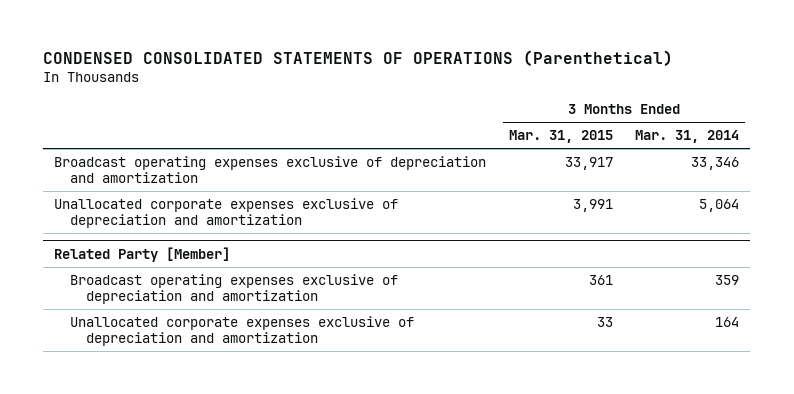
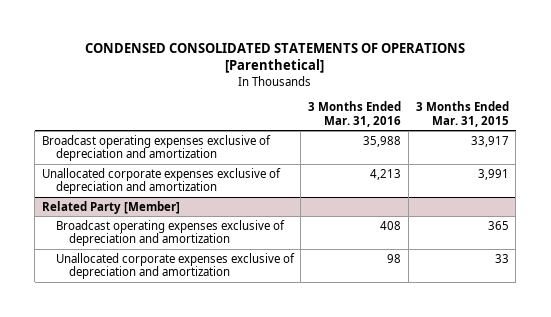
- CONDENSED CONSOLIDATED STATEMENTS OF OPERATIONS (Parenthetical)
+ CONDENSED CONSOLIDATED STATEMENTS OF OPERATIONS [Parenthetical]
- | 3 Months Ended Mar. 31, 2015 | 3 Months Ended Mar. 31, 2014
+ | 3 Months Ended Mar. 31, 2016 | 3 Months Ended Mar. 31, 2015
@ Related Party [Member]
- Broadcast operating expenses exclusive of depreciation and amortization | 361 | 359
+ Broadcast operating expenses exclusive of depreciation and amortization | 408 | 365

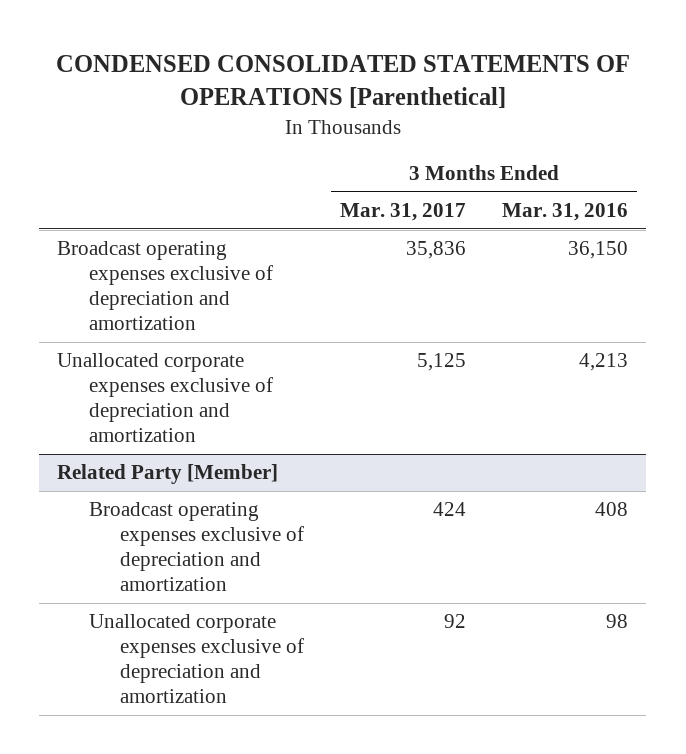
- | 3 Months Ended Mar. 31, 2016 | 3 Months Ended Mar. 31, 2015
+ | 3 Months Ended Mar. 31, 2017 | 3 Months Ended Mar. 31, 2016
- Broadcast operating expenses exclusive of depreciation and amortization | 35,988 | 33,917
+ Broadcast operating expenses exclusive of depreciation and amortization | 35,836 | 36,150

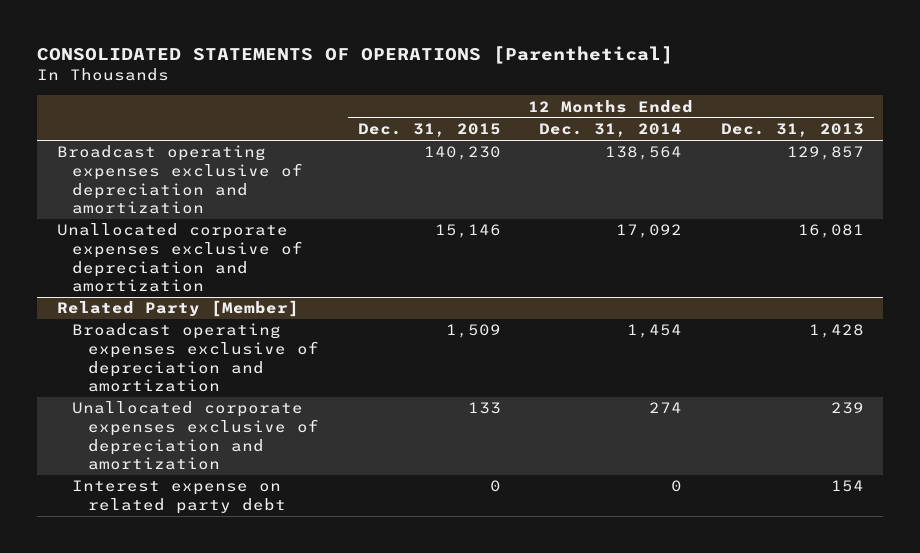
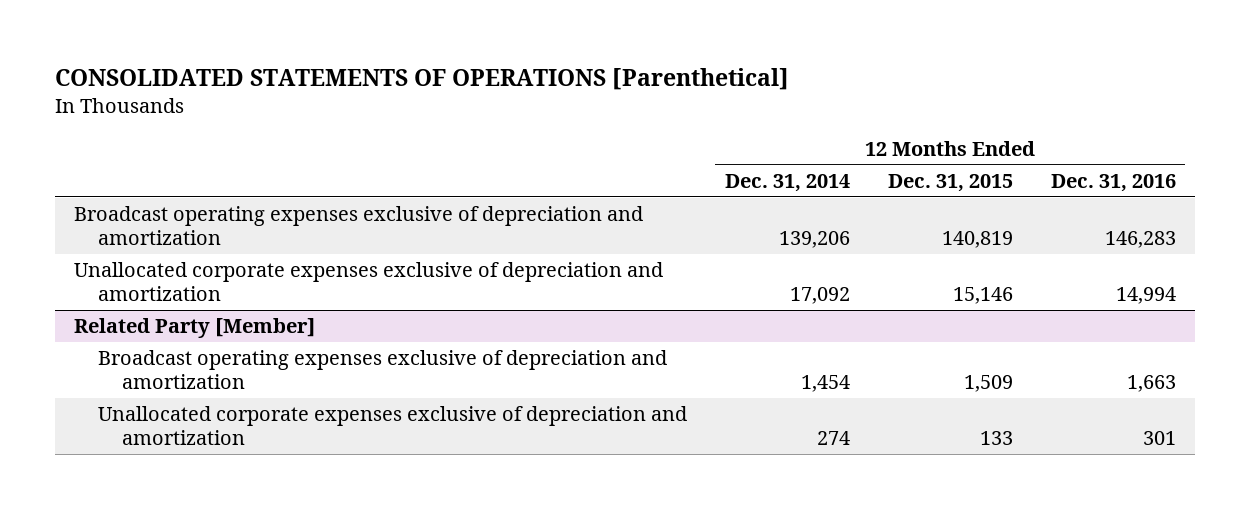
- | 12 Months Ended Dec. 31, 2015 | 12 Months Ended Dec. 31, 2014 | 12 Months Ended Dec. 31, 2013
+ | 12 Months Ended Dec. 31, 2014 | 12 Months Ended Dec. 31, 2015 | 12 Months Ended Dec. 31, 2016
- Broadcast operating expenses exclusive of depreciation and amortization | 140,230 | 138,564 | 129,857
+ Broadcast operating expenses exclusive of depreciation and amortization | 139,206 | 140,819 | 146,283
@ Related Party [Member]
- Interest expense on related party debt | 0 | 0 | 154

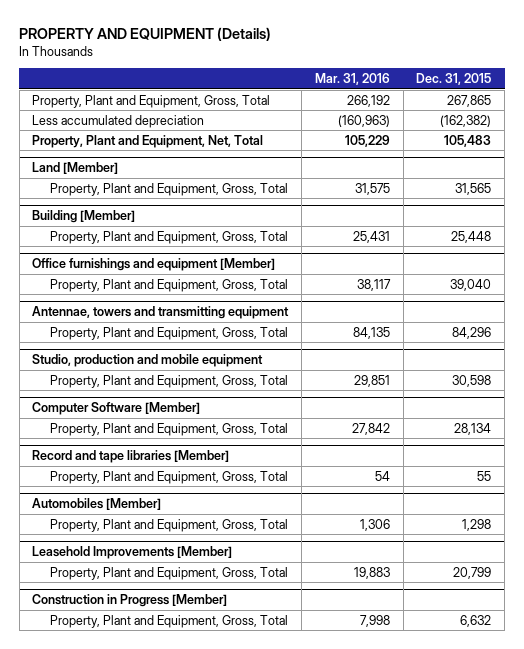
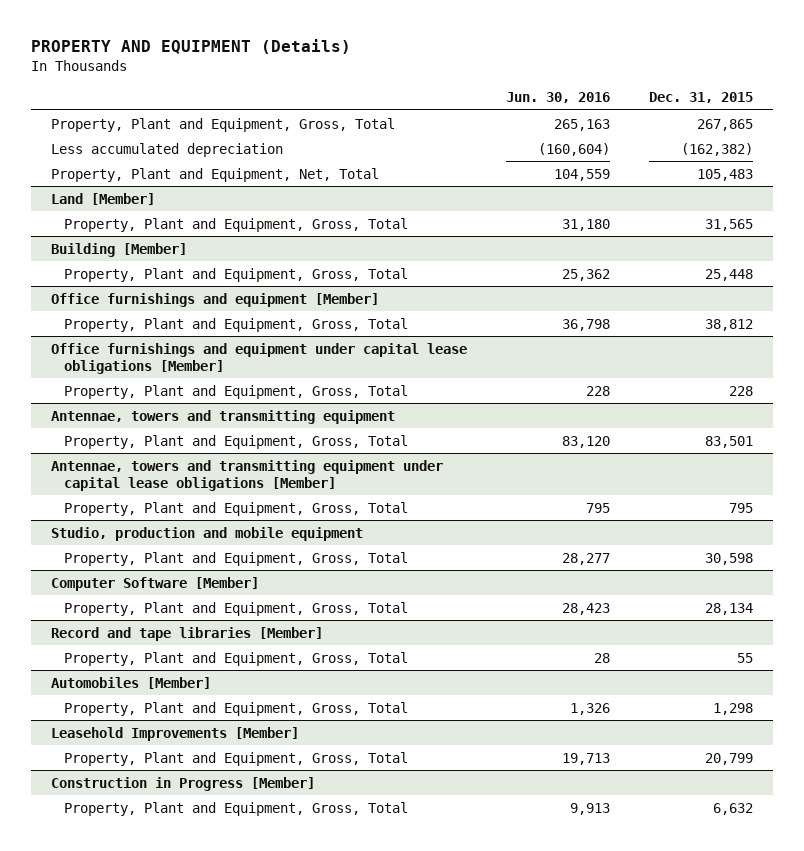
- | Mar. 31, 2016 | Dec. 31, 2015
+ | Jun. 30, 2016 | Dec. 31, 2015
@ Office furnishings and equipment [Member]
- Property, Plant and Equipment, Gross, Total | 38,117 | 39,040
+ Property, Plant and Equipment, Gross, Total | 36,798 | 38,812
+ Office furnishings and equipment under capital lease obligations [Member]
+ Property, Plant and Equipment, Gross, Total | 228 | 228
@ Antennae, towers and transmitting equipment
- Property, Plant and Equipment, Gross, Total | 84,135 | 84,296
+ Property, Plant and Equipment, Gross, Total | 83,120 | 83,501
+ Antennae, towers and transmitting equipment under capital lease obligations [Member]
+ Property, Plant and Equipment, Gross, Total | 795 | 795

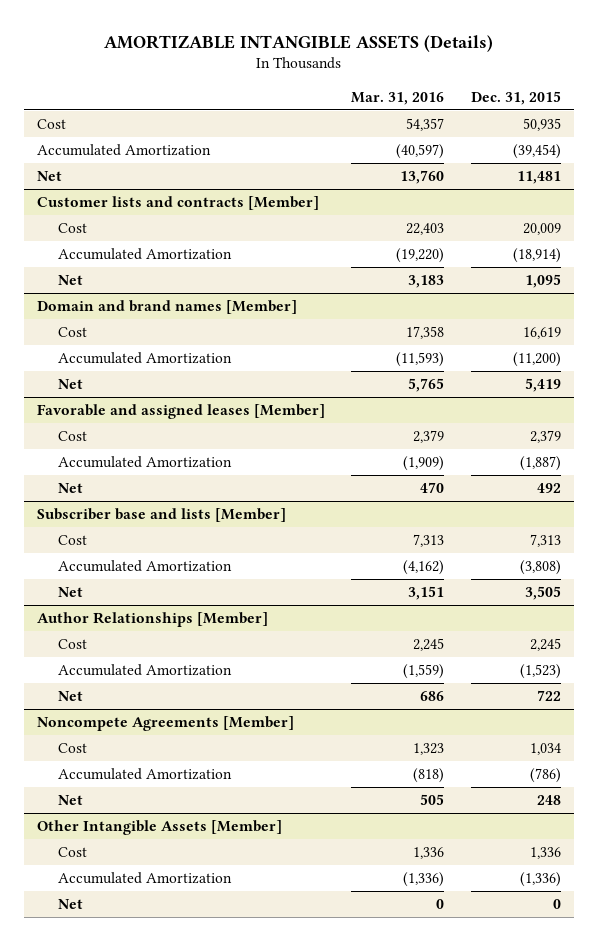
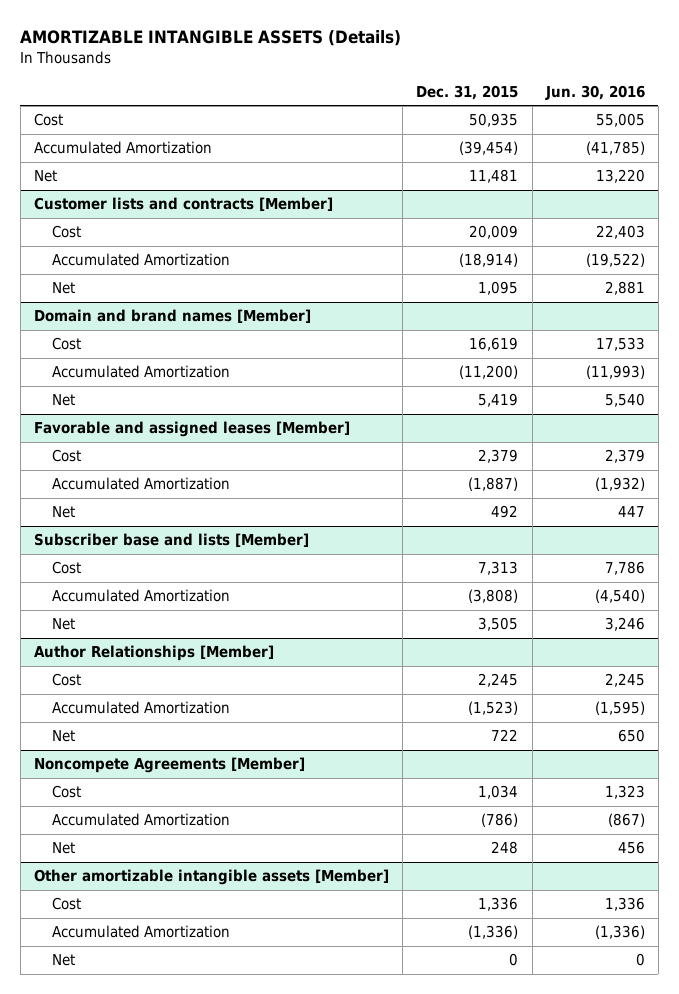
- | Mar. 31, 2016 | Dec. 31, 2015
+ | Dec. 31, 2015 | Jun. 30, 2016
- Other Intangible Assets [Member]
+ Other amortizable intangible assets [Member]

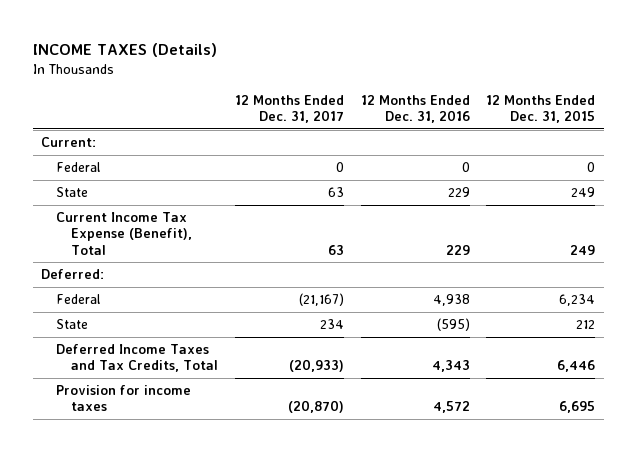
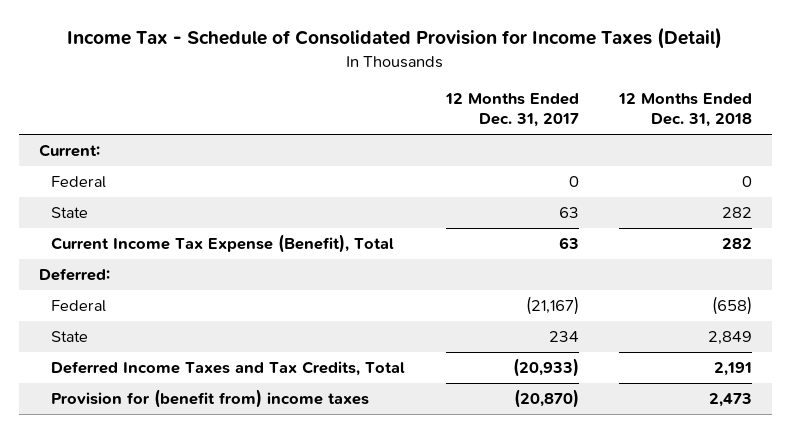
- INCOME TAXES (Details)
+ Income Tax - Schedule of Consolidated Provision for Income Taxes (Detail)
- | 12 Months Ended Dec. 31, 2017 | 12 Months Ended Dec. 31, 2016 | 12 Months Ended Dec. 31, 2015
+ | 12 Months Ended Dec. 31, 2017 | 12 Months Ended Dec. 31, 2018
- Provision for income taxes | (20,870) | 4,572 | 6,695
+ Provision for (benefit from) income taxes | (20,870) | 2,473

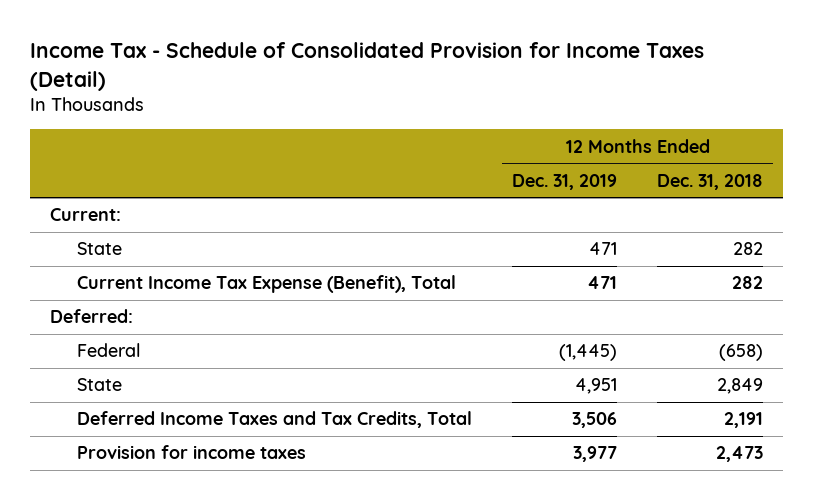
- | 12 Months Ended Dec. 31, 2017 | 12 Months Ended Dec. 31, 2018
+ | 12 Months Ended Dec. 31, 2019 | 12 Months Ended Dec. 31, 2018
- Federal | 0 | 0
- Provision for (benefit from) income taxes | (20,870) | 2,473
+ Provision for income taxes | 3,977 | 2,473

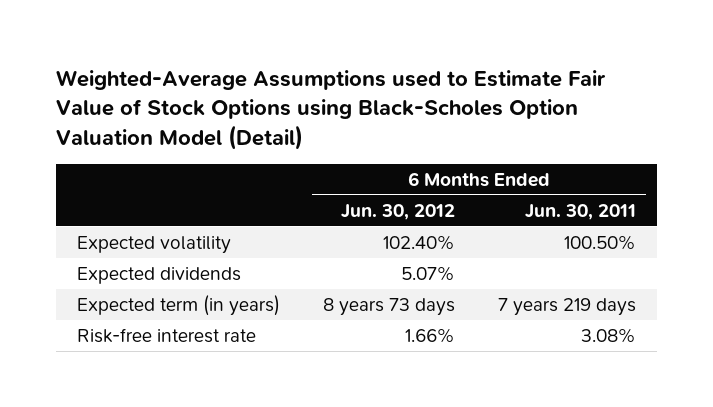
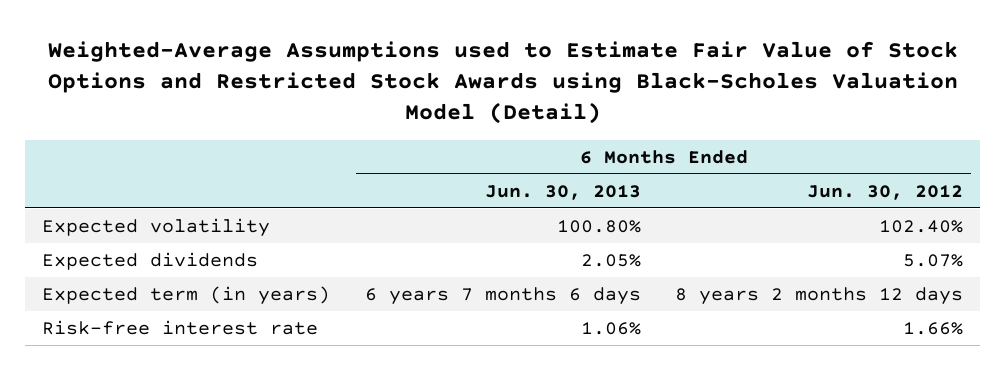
- Weighted-Average Assumptions used to Estimate Fair Value of Stock Options using Black-Scholes Option Valuation Model (Detail)
+ Weighted-Average Assumptions used to Estimate Fair Value of Stock Options and Restricted Stock Awards using Black-Scholes Valuation Model (Detail)
- | 6 Months Ended Jun. 30, 2012 | 6 Months Ended Jun. 30, 2011
+ | 6 Months Ended Jun. 30, 2013 | 6 Months Ended Jun. 30, 2012
- Expected term (in years) | 8 years 73 days | 7 years 219 days
+ Expected term (in years) | 6 years 7 months 6 days | 8 years 2 months 12 days

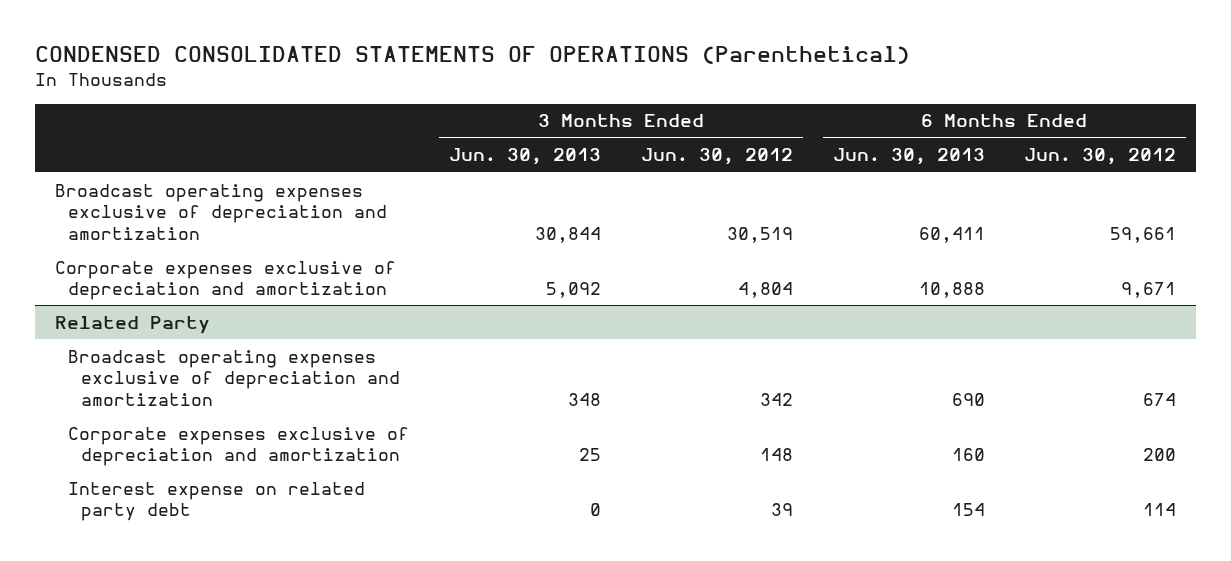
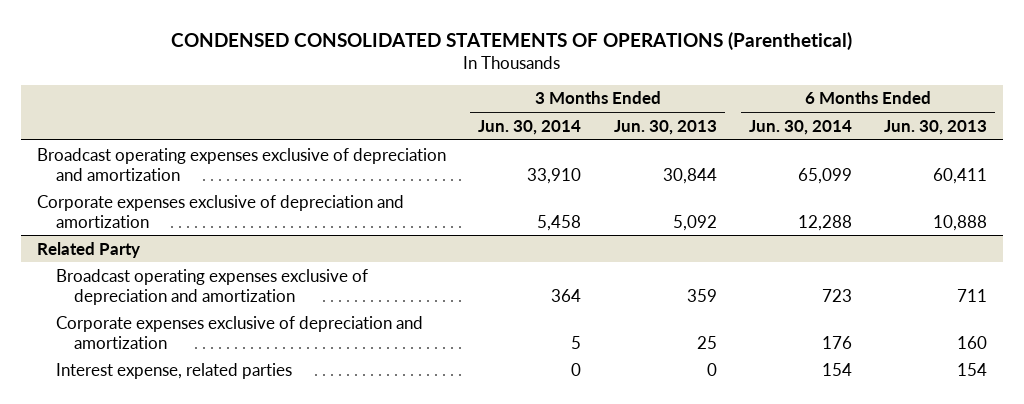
- | 3 Months Ended Jun. 30, 2013 | 3 Months Ended Jun. 30, 2012 | 6 Months Ended Jun. 30, 2013 | 6 Months Ended Jun. 30, 2012
+ | 3 Months Ended Jun. 30, 2014 | 3 Months Ended Jun. 30, 2013 | 6 Months Ended Jun. 30, 2014 | 6 Months Ended Jun. 30, 2013
@ Related Party
- Broadcast operating expenses exclusive of depreciation and amortization | 348 | 342 | 690 | 674
+ Broadcast operating expenses exclusive of depreciation and amortization | 364 | 359 | 723 | 711
- Interest expense on related party debt | 0 | 39 | 154 | 114
+ Interest expense, related parties | 0 | 0 | 154 | 154

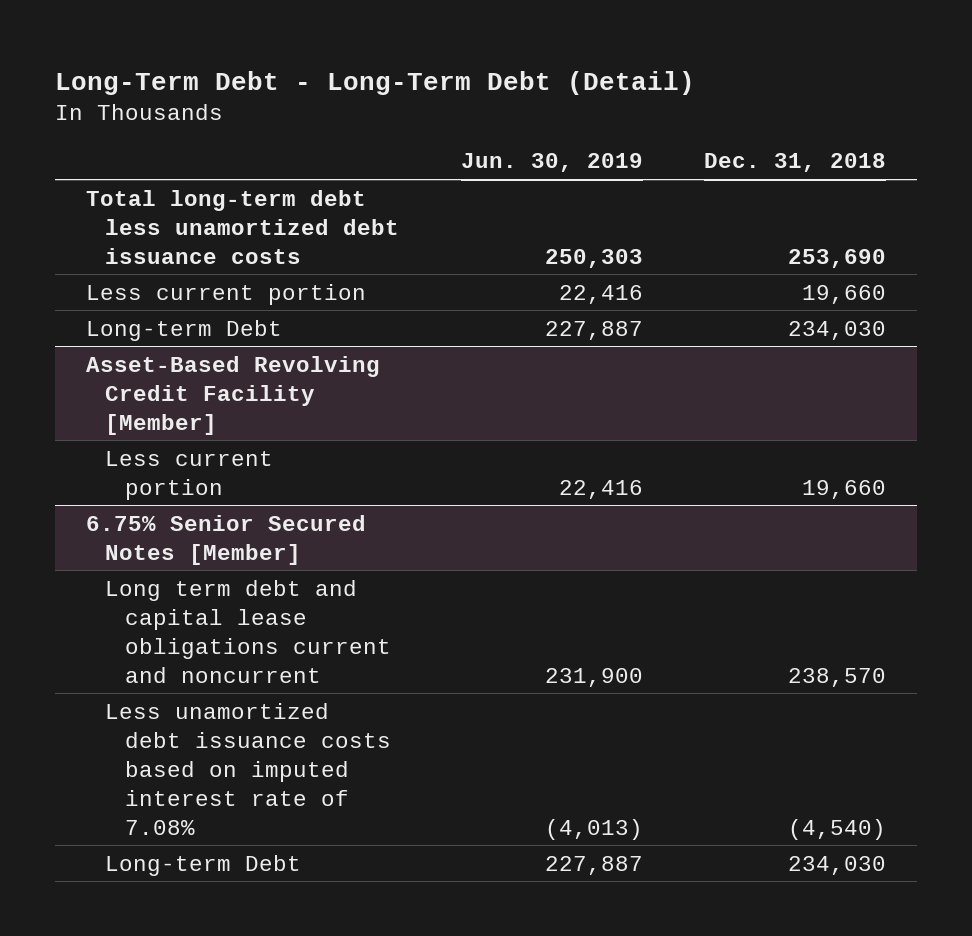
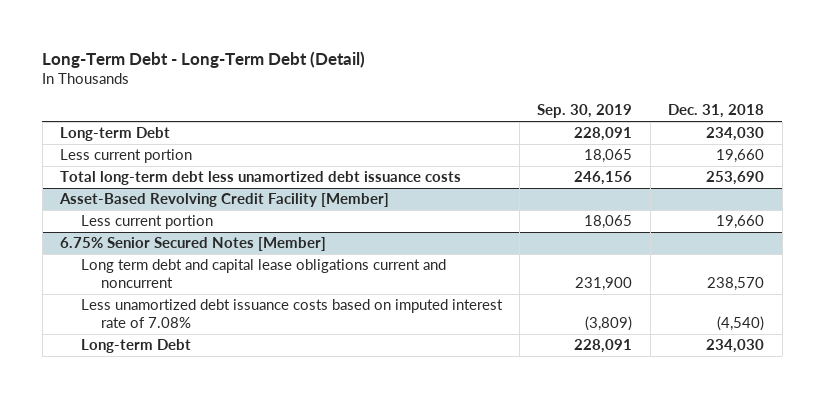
- | Jun. 30, 2019 | Dec. 31, 2018
+ | Sep. 30, 2019 | Dec. 31, 2018
moved down: Less current portion | 18,065 | 19,660
moved down: Total long-term debt less unamortized debt issuance costs | 246,156 | 253,690

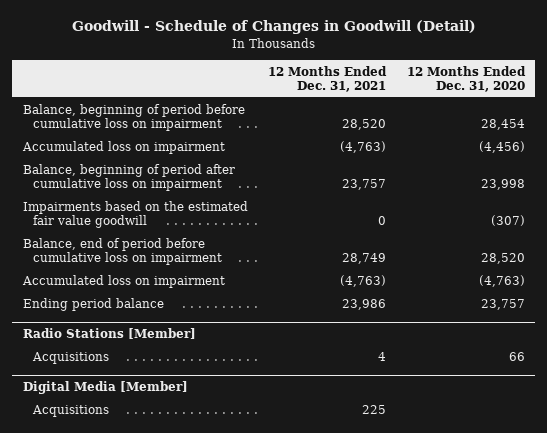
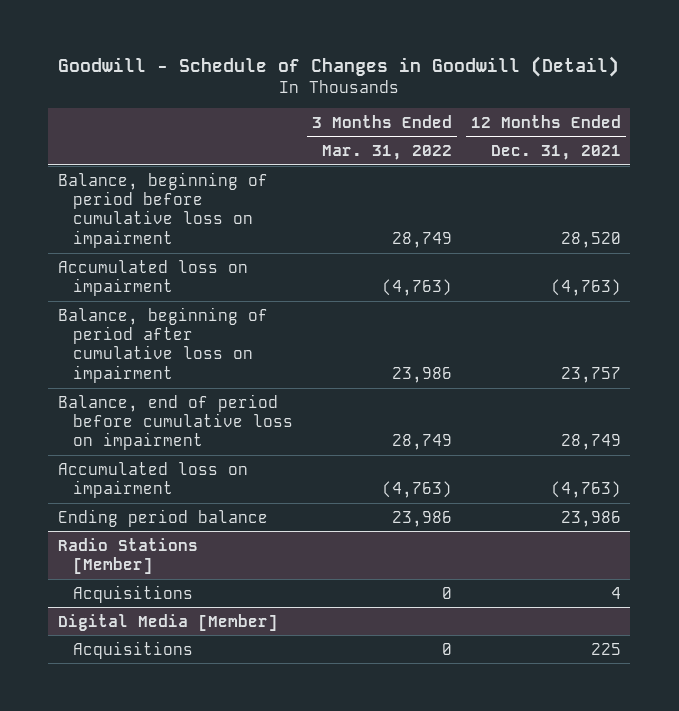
- | 12 Months Ended Dec. 31, 2021 | 12 Months Ended Dec. 31, 2020
+ | 3 Months Ended Mar. 31, 2022 | 12 Months Ended Dec. 31, 2021
- Impairments based on the estimated fair value goodwill | 0 | (307)

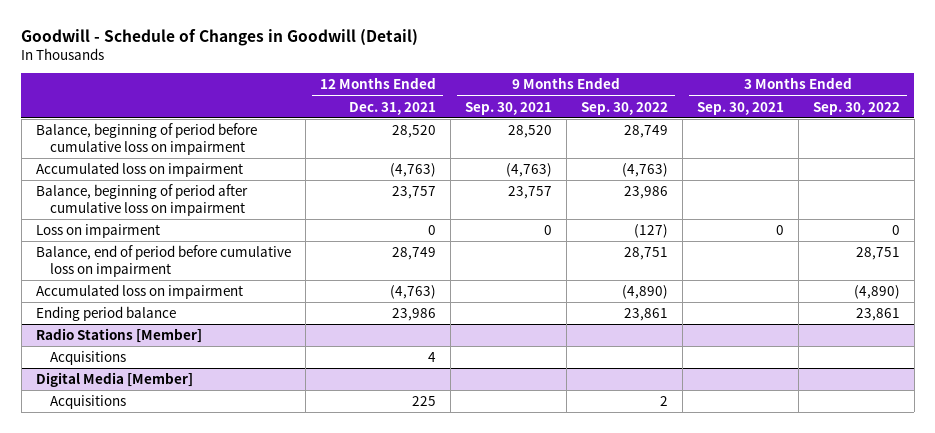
- | 3 Months Ended Mar. 31, 2022 | 12 Months Ended Dec. 31, 2021
+ | 12 Months Ended Dec. 31, 2021 | 9 Months Ended Sep. 30, 2021 | 9 Months Ended Sep. 30, 2022 | 3 Months Ended Sep. 30, 2021 | 3 Months Ended Sep. 30, 2022
+ Loss on impairment | 0 | 0 | (127) | 0 | 0

